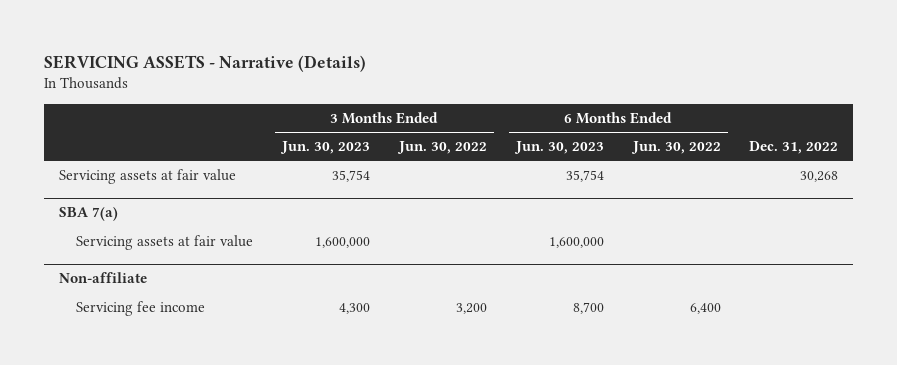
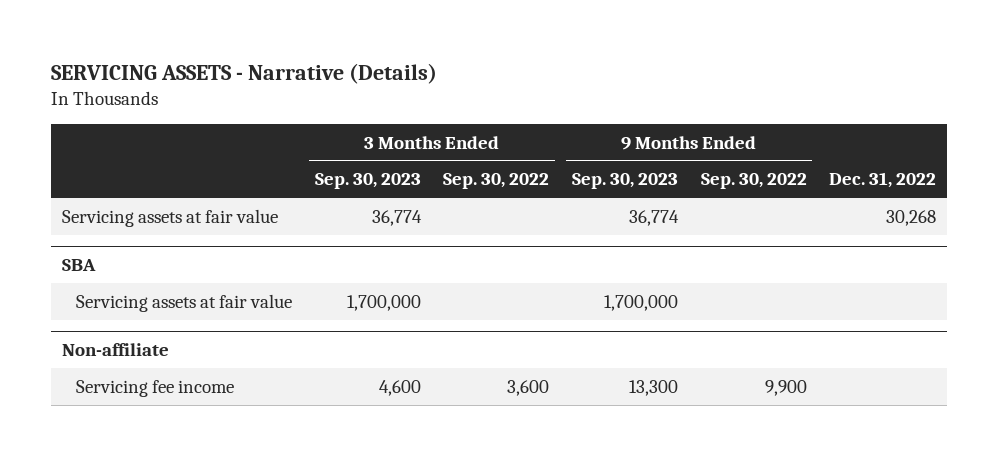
- | 3 Months Ended Jun. 30, 2023 | 3 Months Ended Jun. 30, 2022 | 6 Months Ended Jun. 30, 2023 | 6 Months Ended Jun. 30, 2022 | Dec. 31, 2022
+ | 3 Months Ended Sep. 30, 2023 | 3 Months Ended Sep. 30, 2022 | 9 Months Ended Sep. 30, 2023 | 9 Months Ended Sep. 30, 2022 | Dec. 31, 2022
- SBA 7(a)
+ SBA

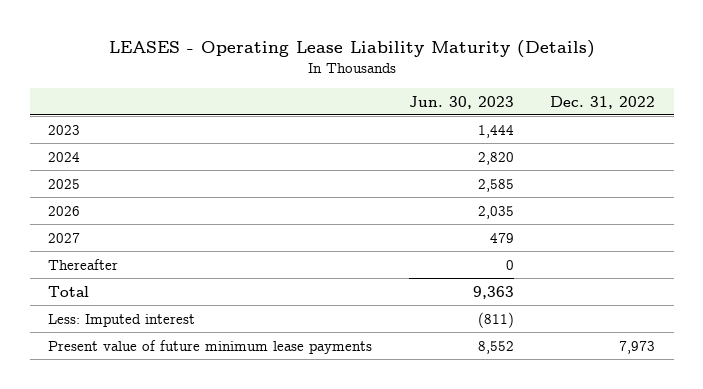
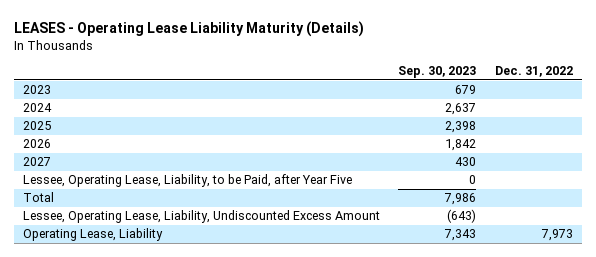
- | Jun. 30, 2023 | Dec. 31, 2022
+ | Sep. 30, 2023 | Dec. 31, 2022
- Thereafter | 0 |
+ Lessee, Operating Lease, Liability, to be Paid, after Year Five | 0 |
- Less: Imputed interest | (811) |
- Present value of future minimum lease payments | 8,552 | 7,973
+ Lessee, Operating Lease, Liability, Undiscounted Excess Amount | (643) |
+ Operating Lease, Liability | 7,343 | 7,973

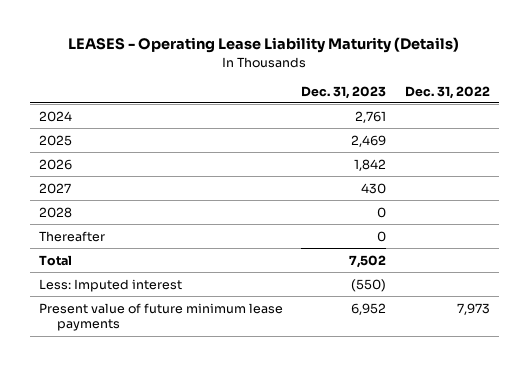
- | Sep. 30, 2023 | Dec. 31, 2022
+ | Dec. 31, 2023 | Dec. 31, 2022
- 2023 | 679 |
- Lessee, Operating Lease, Liability, to be Paid, after Year Five | 0 |
+ 2028 | 0 |
+ Thereafter | 0 |
- Lessee, Operating Lease, Liability, Undiscounted Excess Amount | (643) |
- Operating Lease, Liability | 7,343 | 7,973
+ Less: Imputed interest | (550) |
+ Present value of future minimum lease payments | 6,952 | 7,973

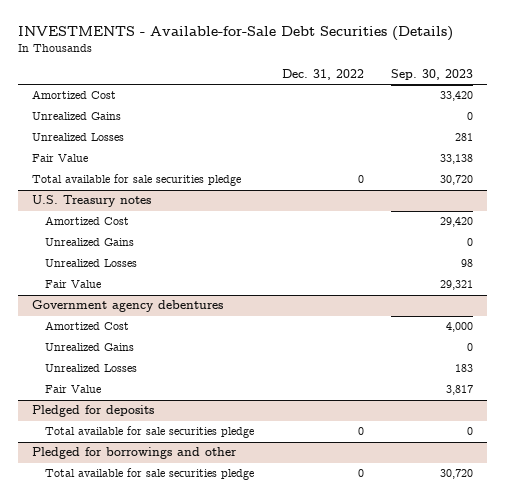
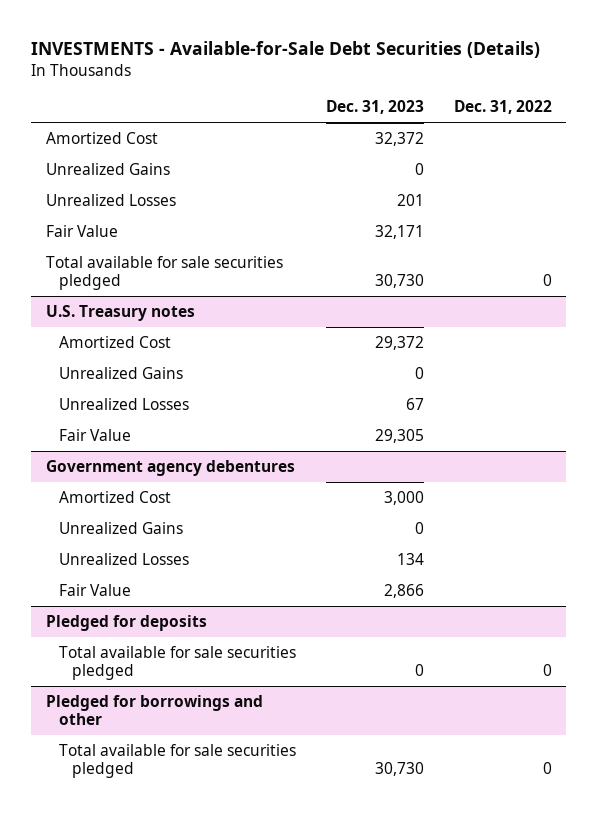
- | Dec. 31, 2022 | Sep. 30, 2023
+ | Dec. 31, 2023 | Dec. 31, 2022
- Total available for sale securities pledge | 0 | 30,720
+ Total available for sale securities pledged | 30,730 | 0
@ Pledged for deposits
- Total available for sale securities pledge | 0 | 0
+ Total available for sale securities pledged | 0 | 0
@ Pledged for borrowings and other
- Total available for sale securities pledge | 0 | 30,720
+ Total available for sale securities pledged | 30,730 | 0

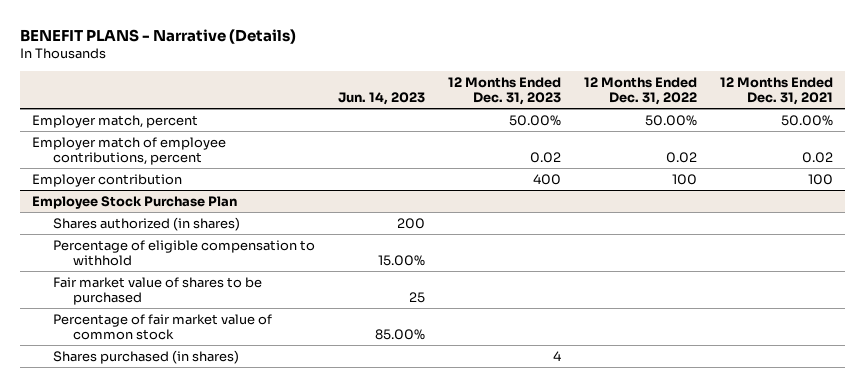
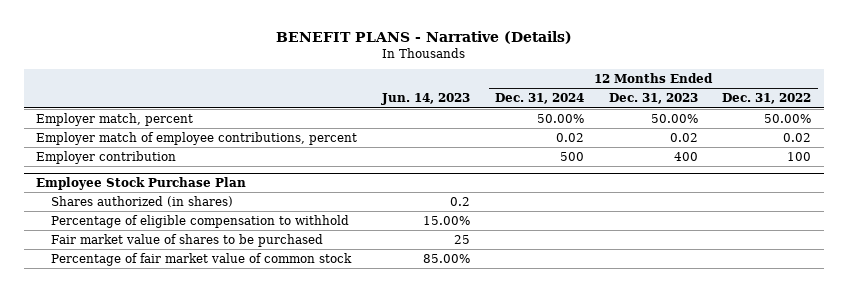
- | Jun. 14, 2023 | 12 Months Ended Dec. 31, 2023 | 12 Months Ended Dec. 31, 2022 | 12 Months Ended Dec. 31, 2021
+ | Jun. 14, 2023 | 12 Months Ended Dec. 31, 2024 | 12 Months Ended Dec. 31, 2023 | 12 Months Ended Dec. 31, 2022
@ Employee Stock Purchase Plan
- Shares authorized (in shares) | 200 | | |
+ Shares authorized (in shares) | 0.2 | | |
- Shares purchased (in shares) | | 4 | |

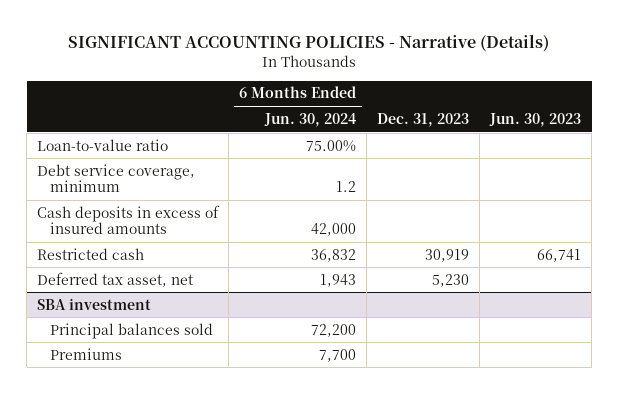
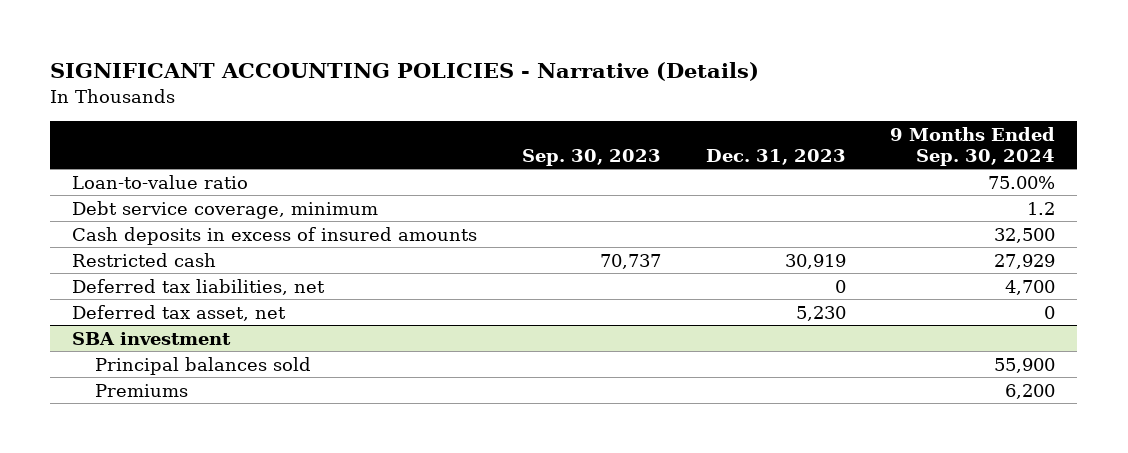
- | 6 Months Ended Jun. 30, 2024 | Dec. 31, 2023 | Jun. 30, 2023
+ | Sep. 30, 2023 | Dec. 31, 2023 | 9 Months Ended Sep. 30, 2024
+ Deferred tax liabilities, net | | 0 | 4,700

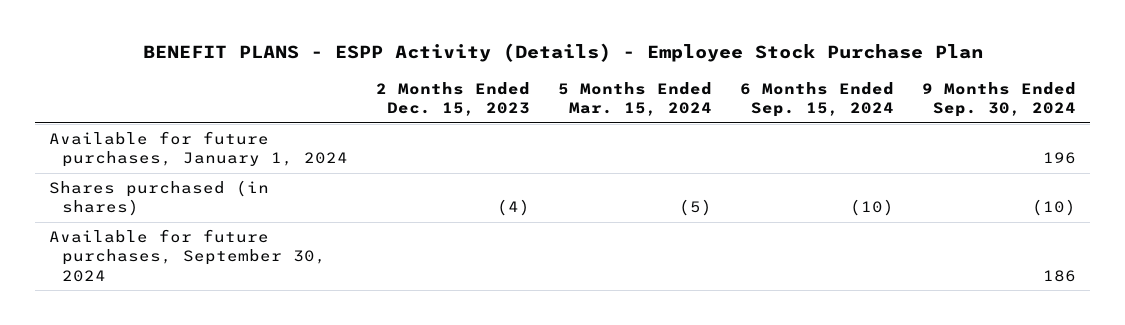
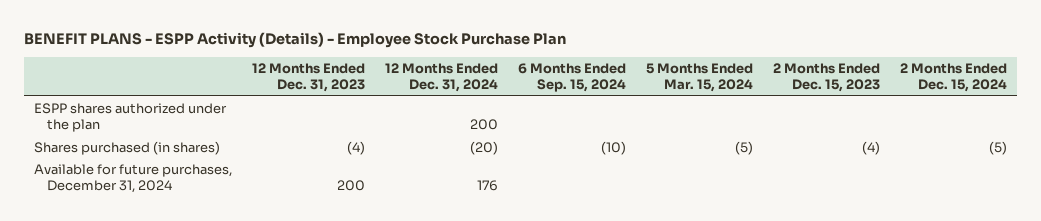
- | 2 Months Ended Dec. 15, 2023 | 5 Months Ended Mar. 15, 2024 | 6 Months Ended Sep. 15, 2024 | 9 Months Ended Sep. 30, 2024
+ | 12 Months Ended Dec. 31, 2023 | 12 Months Ended Dec. 31, 2024 | 6 Months Ended Sep. 15, 2024 | 5 Months Ended Mar. 15, 2024 | 2 Months Ended Dec. 15, 2023 | 2 Months Ended Dec. 15, 2024
- Available for future purchases, January 1, 2024 | | | | 196
+ ESPP shares authorized under the plan | | 200 | | | |
- Available for future purchases, September 30, 2024 | | | | 186
+ Available for future purchases, December 31, 2024 | 200 | 176 | | | |

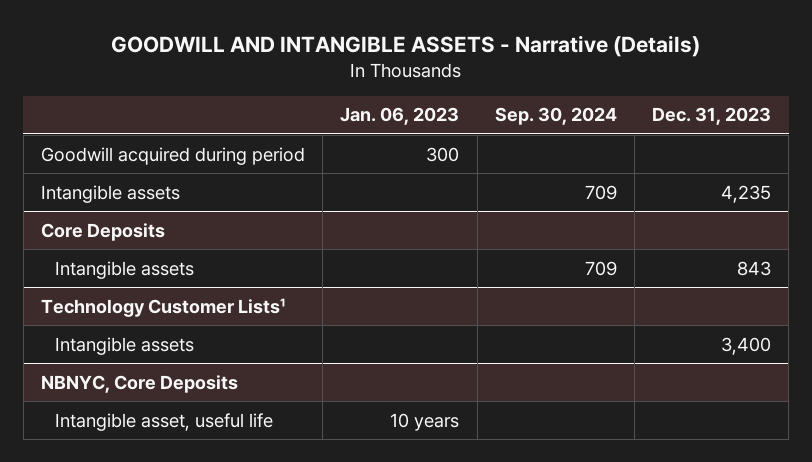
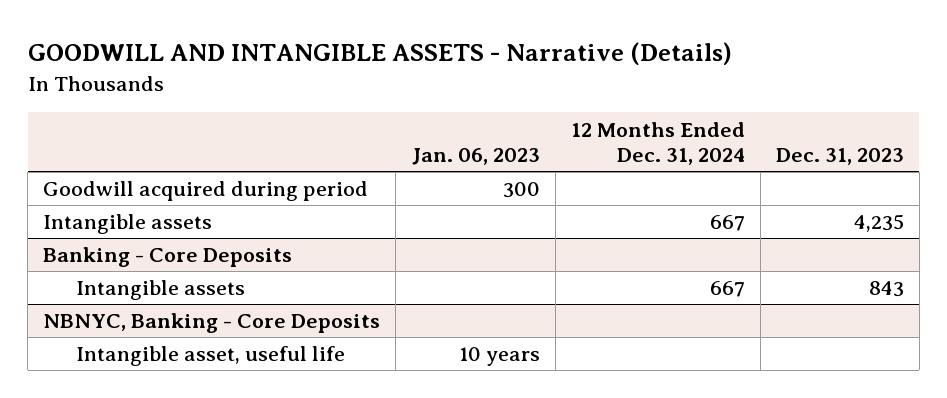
- | Jan. 06, 2023 | Sep. 30, 2024 | Dec. 31, 2023
+ | Jan. 06, 2023 | 12 Months Ended Dec. 31, 2024 | Dec. 31, 2023
- Core Deposits
+ Banking - Core Deposits
- Technology Customer Lists¹
- Intangible assets | | | 3,400
- NBNYC, Core Deposits
+ NBNYC, Banking - Core Deposits

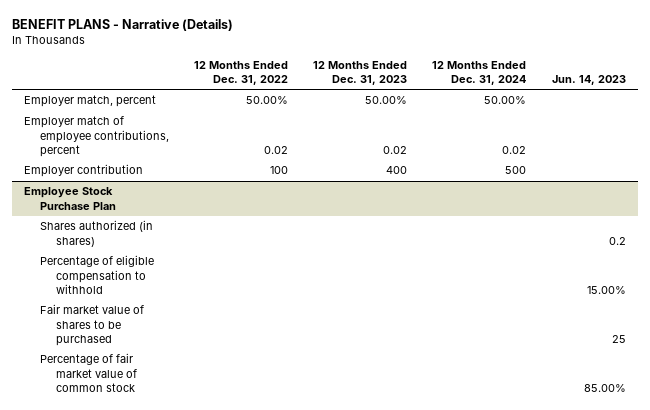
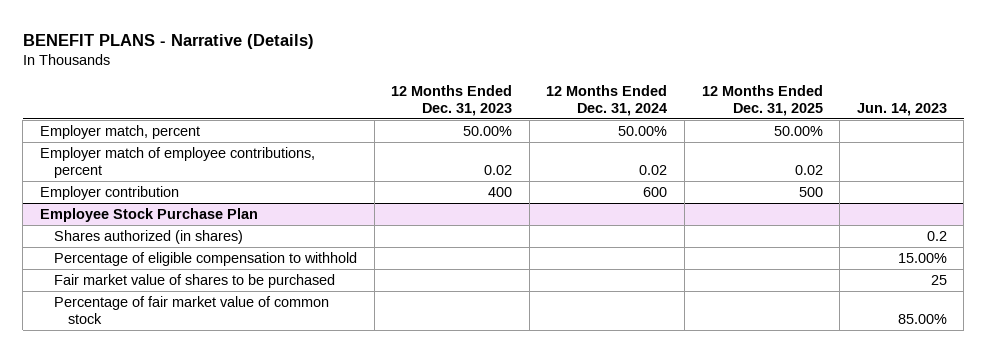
- | 12 Months Ended Dec. 31, 2022 | 12 Months Ended Dec. 31, 2023 | 12 Months Ended Dec. 31, 2024 | Jun. 14, 2023
+ | 12 Months Ended Dec. 31, 2023 | 12 Months Ended Dec. 31, 2024 | 12 Months Ended Dec. 31, 2025 | Jun. 14, 2023
- Employer contribution | 100 | 400 | 500 |
+ Employer contribution | 400 | 600 | 500 |

